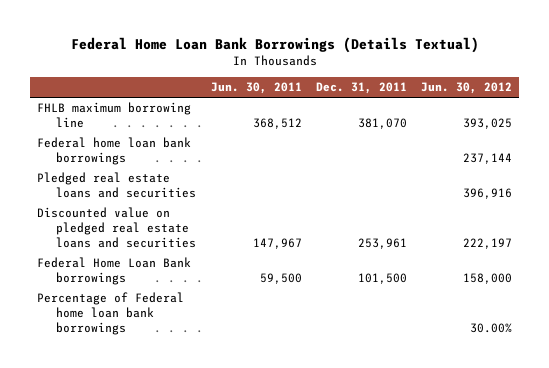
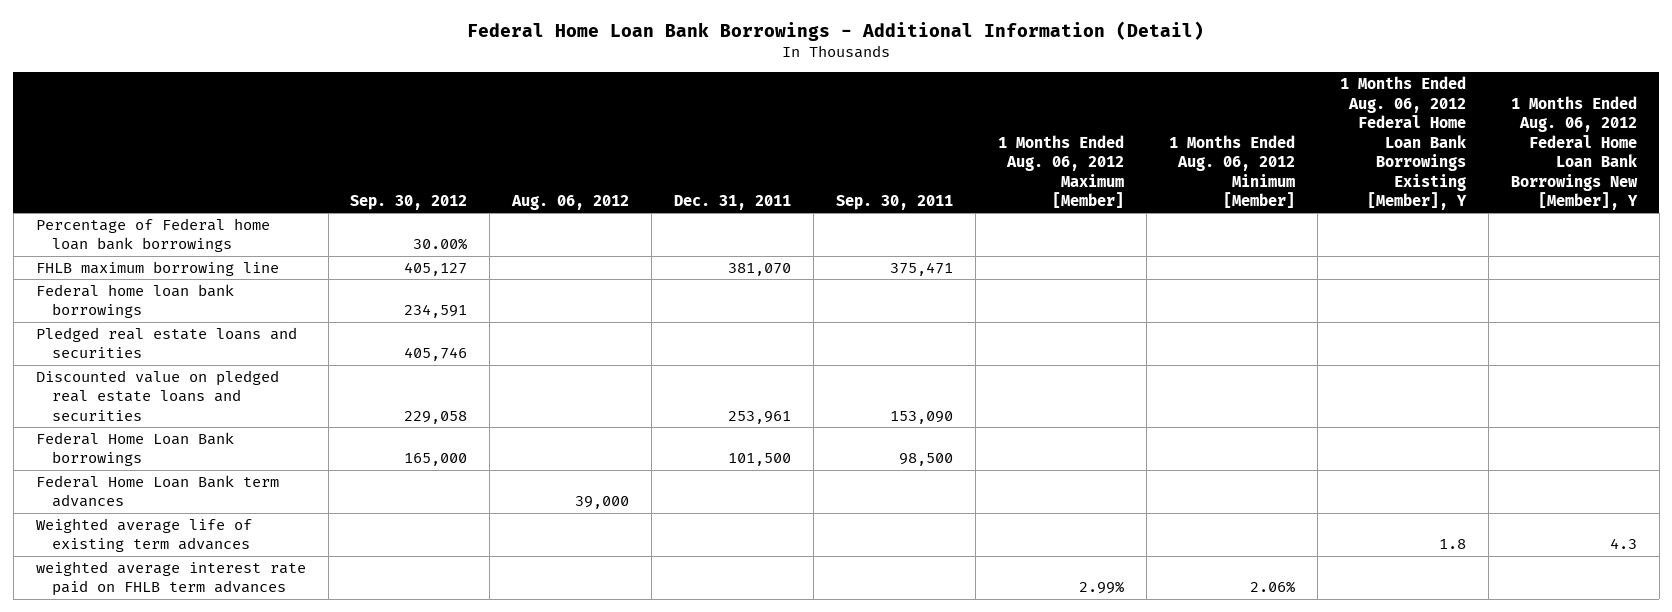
- Federal Home Loan Bank Borrowings (Details Textual)
+ Federal Home Loan Bank Borrowings - Additional Information (Detail)
- | Jun. 30, 2011 | Dec. 31, 2011 | Jun. 30, 2012
+ | Sep. 30, 2012 | Aug. 06, 2012 | Dec. 31, 2011 | Sep. 30, 2011 | 1 Months Ended Aug. 06, 2012 Maximum [Member] | 1 Months Ended Aug. 06, 2012 Minimum [Member] | 1 Months Ended Aug. 06, 2012 Federal Home Loan Bank Borrowings Existing [Member], Y | 1 Months Ended Aug. 06, 2012 Federal Home Loan Bank Borrowings New [Member], Y
moved up: Percentage of Federal home loan bank borrowings | 30.00% | | | | | | |
+ Federal Home Loan Bank term advances | | 39,000 | | | | | |
+ Weighted average life of existing term advances | | | | | | | 1.8 | 4.3
+ weighted average interest rate paid on FHLB term advances | | | | | 2.99% | 2.06% | |

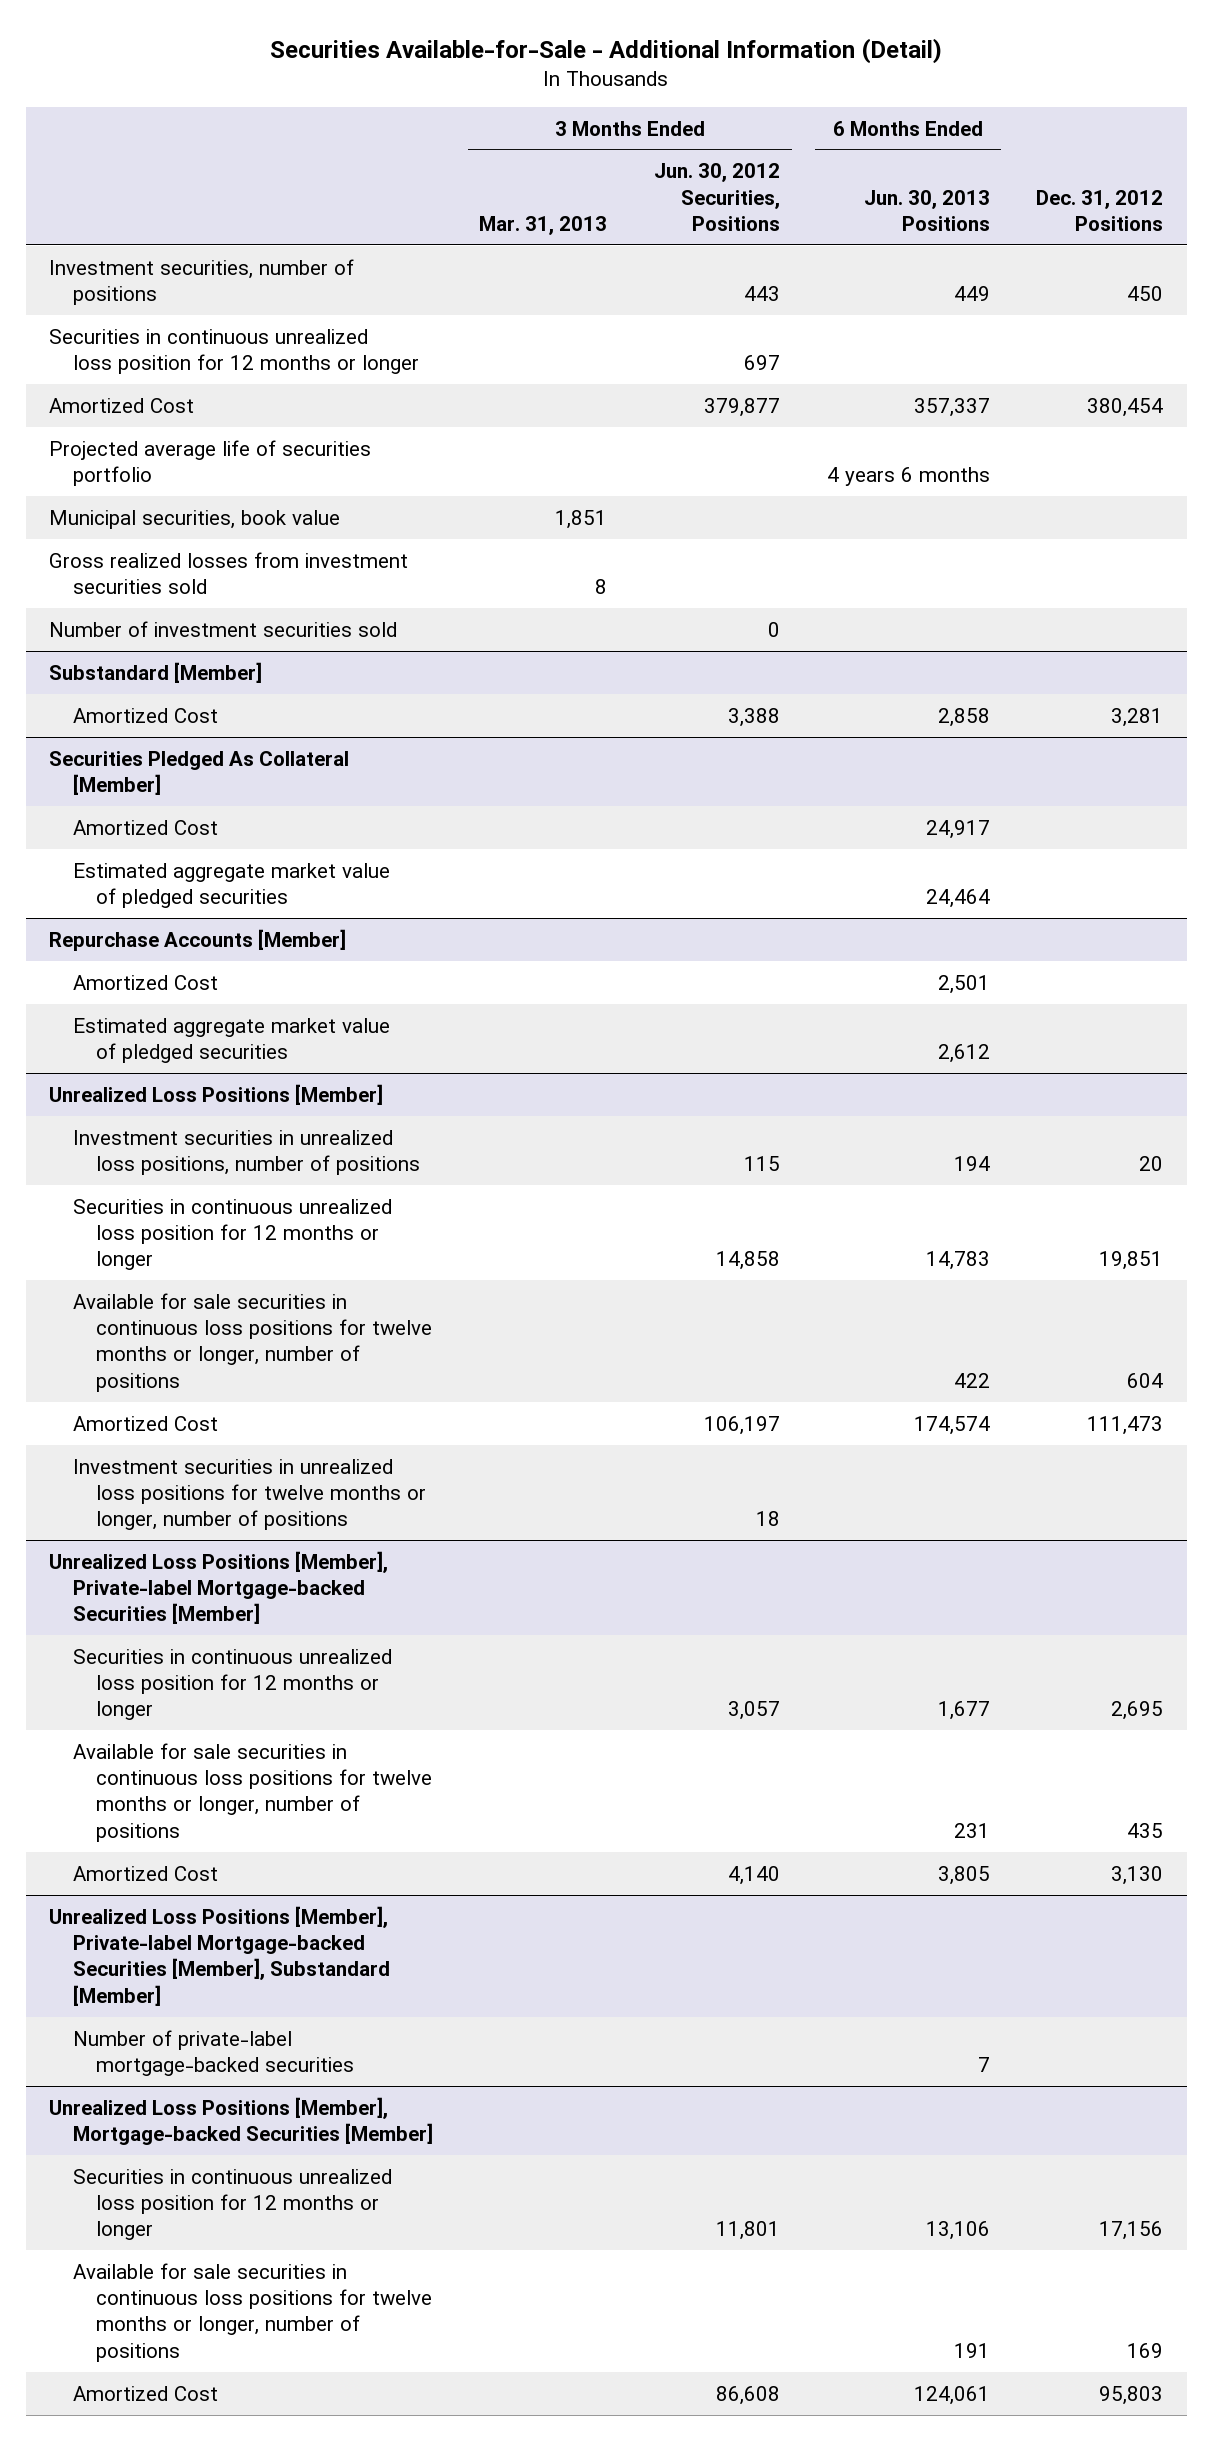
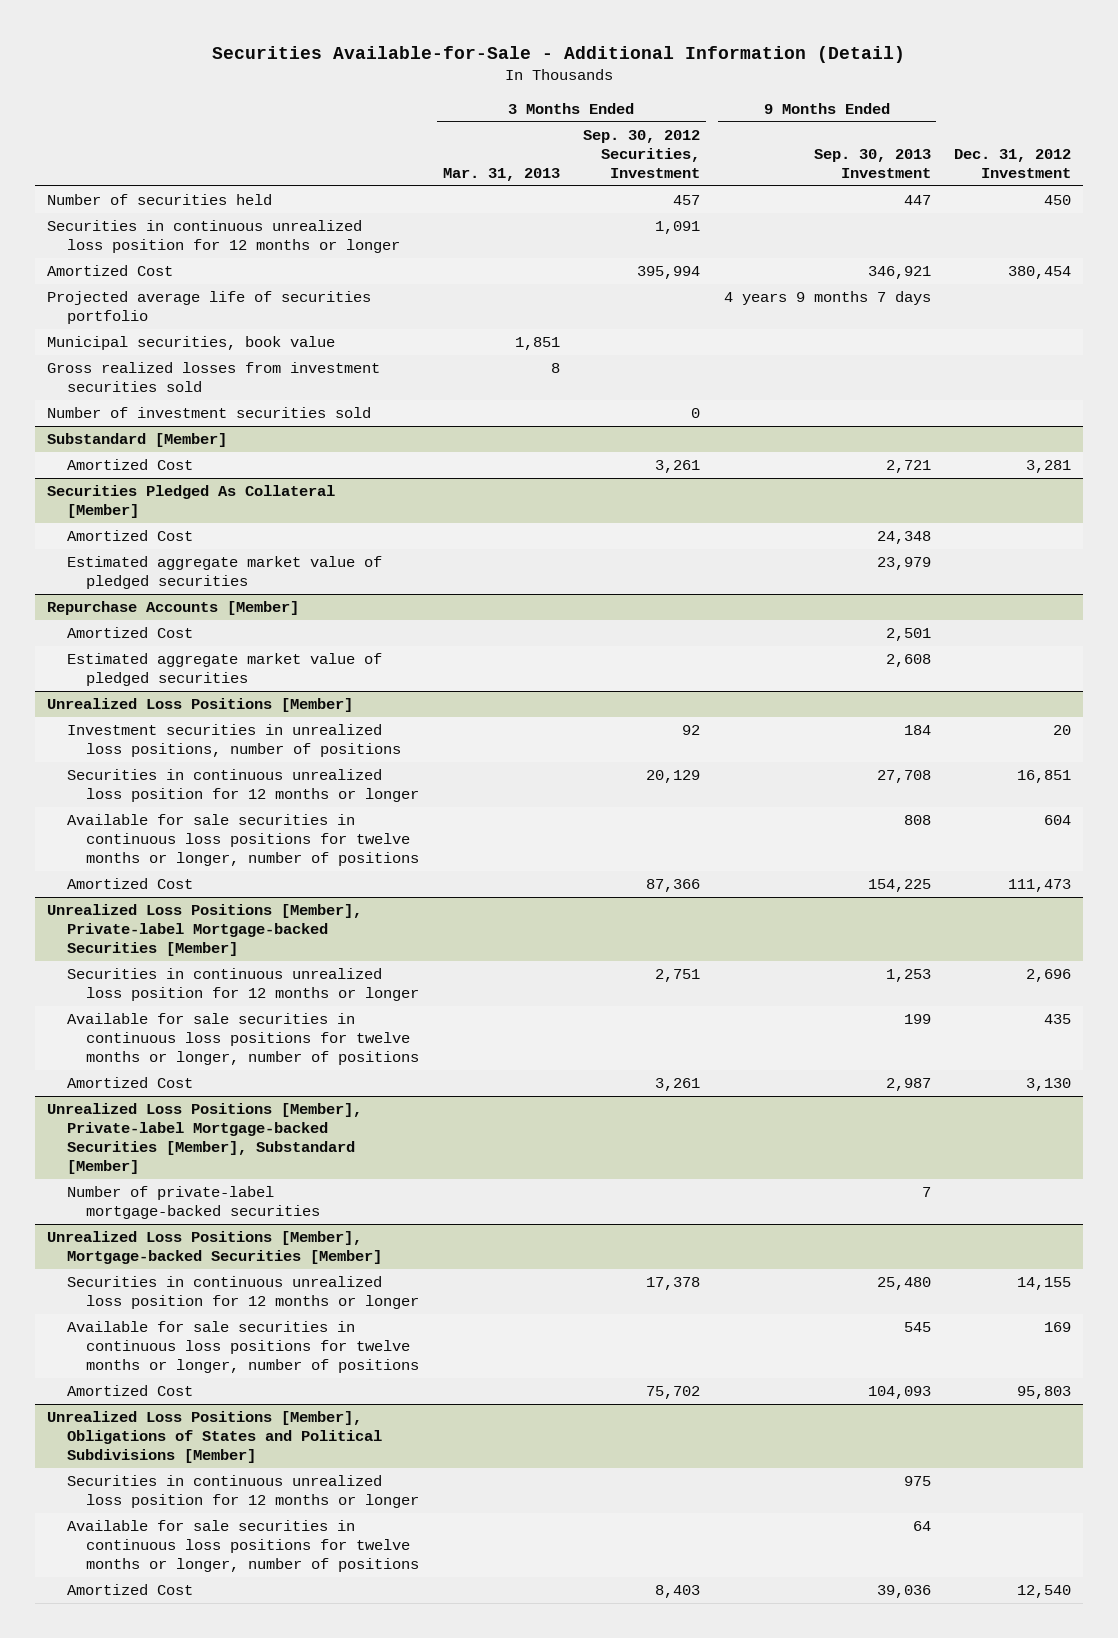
- | 3 Months Ended Mar. 31, 2013 | 3 Months Ended Jun. 30, 2012 Securities, Positions | 6 Months Ended Jun. 30, 2013 Positions | Dec. 31, 2012 Positions
+ | 3 Months Ended Mar. 31, 2013 | 3 Months Ended Sep. 30, 2012 Securities, Investment | 9 Months Ended Sep. 30, 2013 Investment | Dec. 31, 2012 Investment
- Investment securities, number of positions | | 443 | 449 | 450
+ Number of securities held | | 457 | 447 | 450
@ Unrealized Loss Positions [Member]
- Investment securities in unrealized loss positions for twelve months or longer, number of positions | | 18 | |
+ Unrealized Loss Positions [Member], Obligations of States and Political Subdivisions [Member]
+ Securities in continuous unrealized loss position for 12 months or longer | | | 975 |
+ Available for sale securities in continuous loss positions for twelve months or longer, number of positions | | | 64 |
+ Amortized Cost | | 8,403 | 39,036 | 12,540

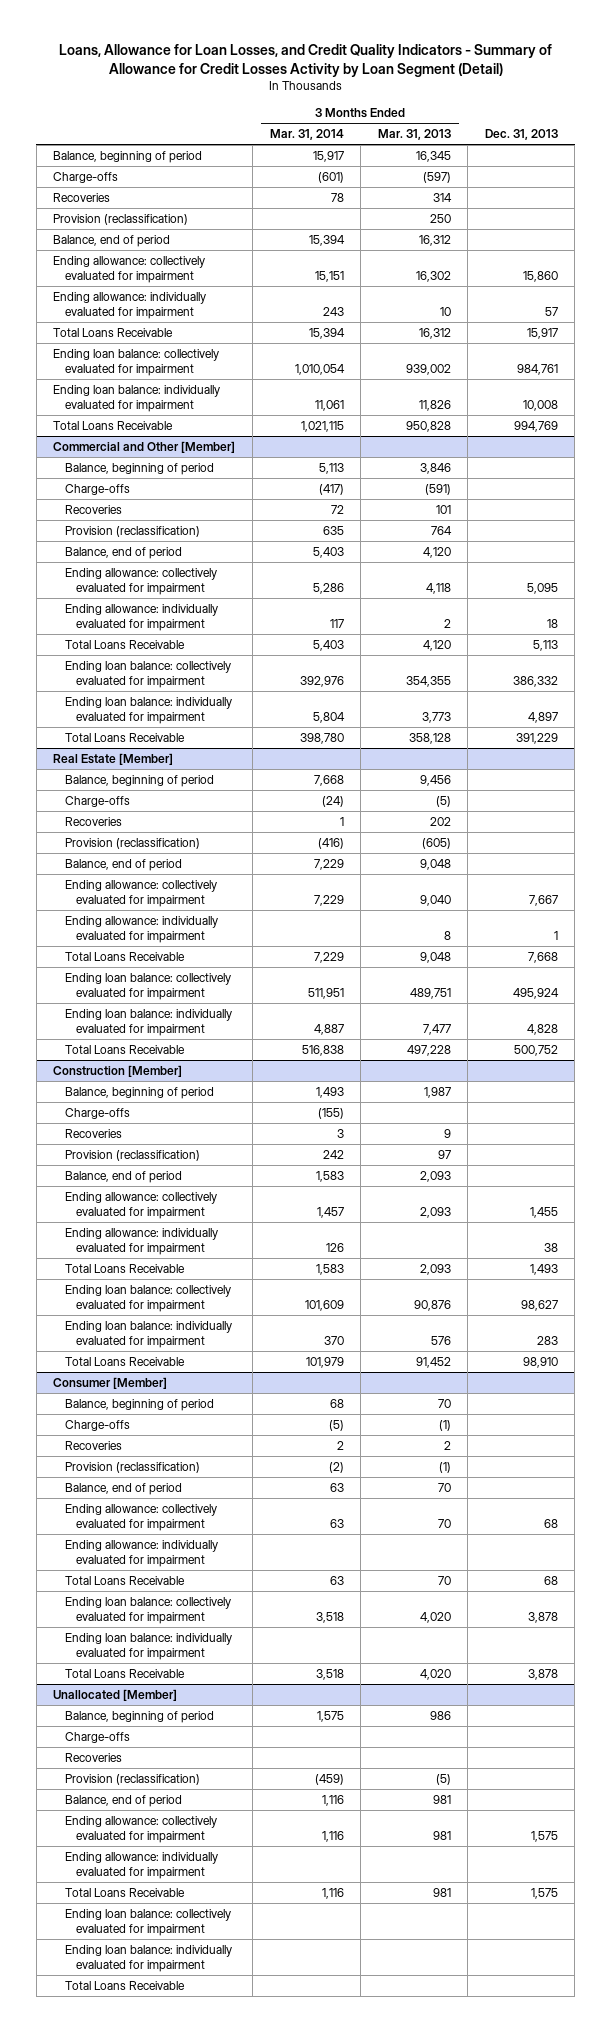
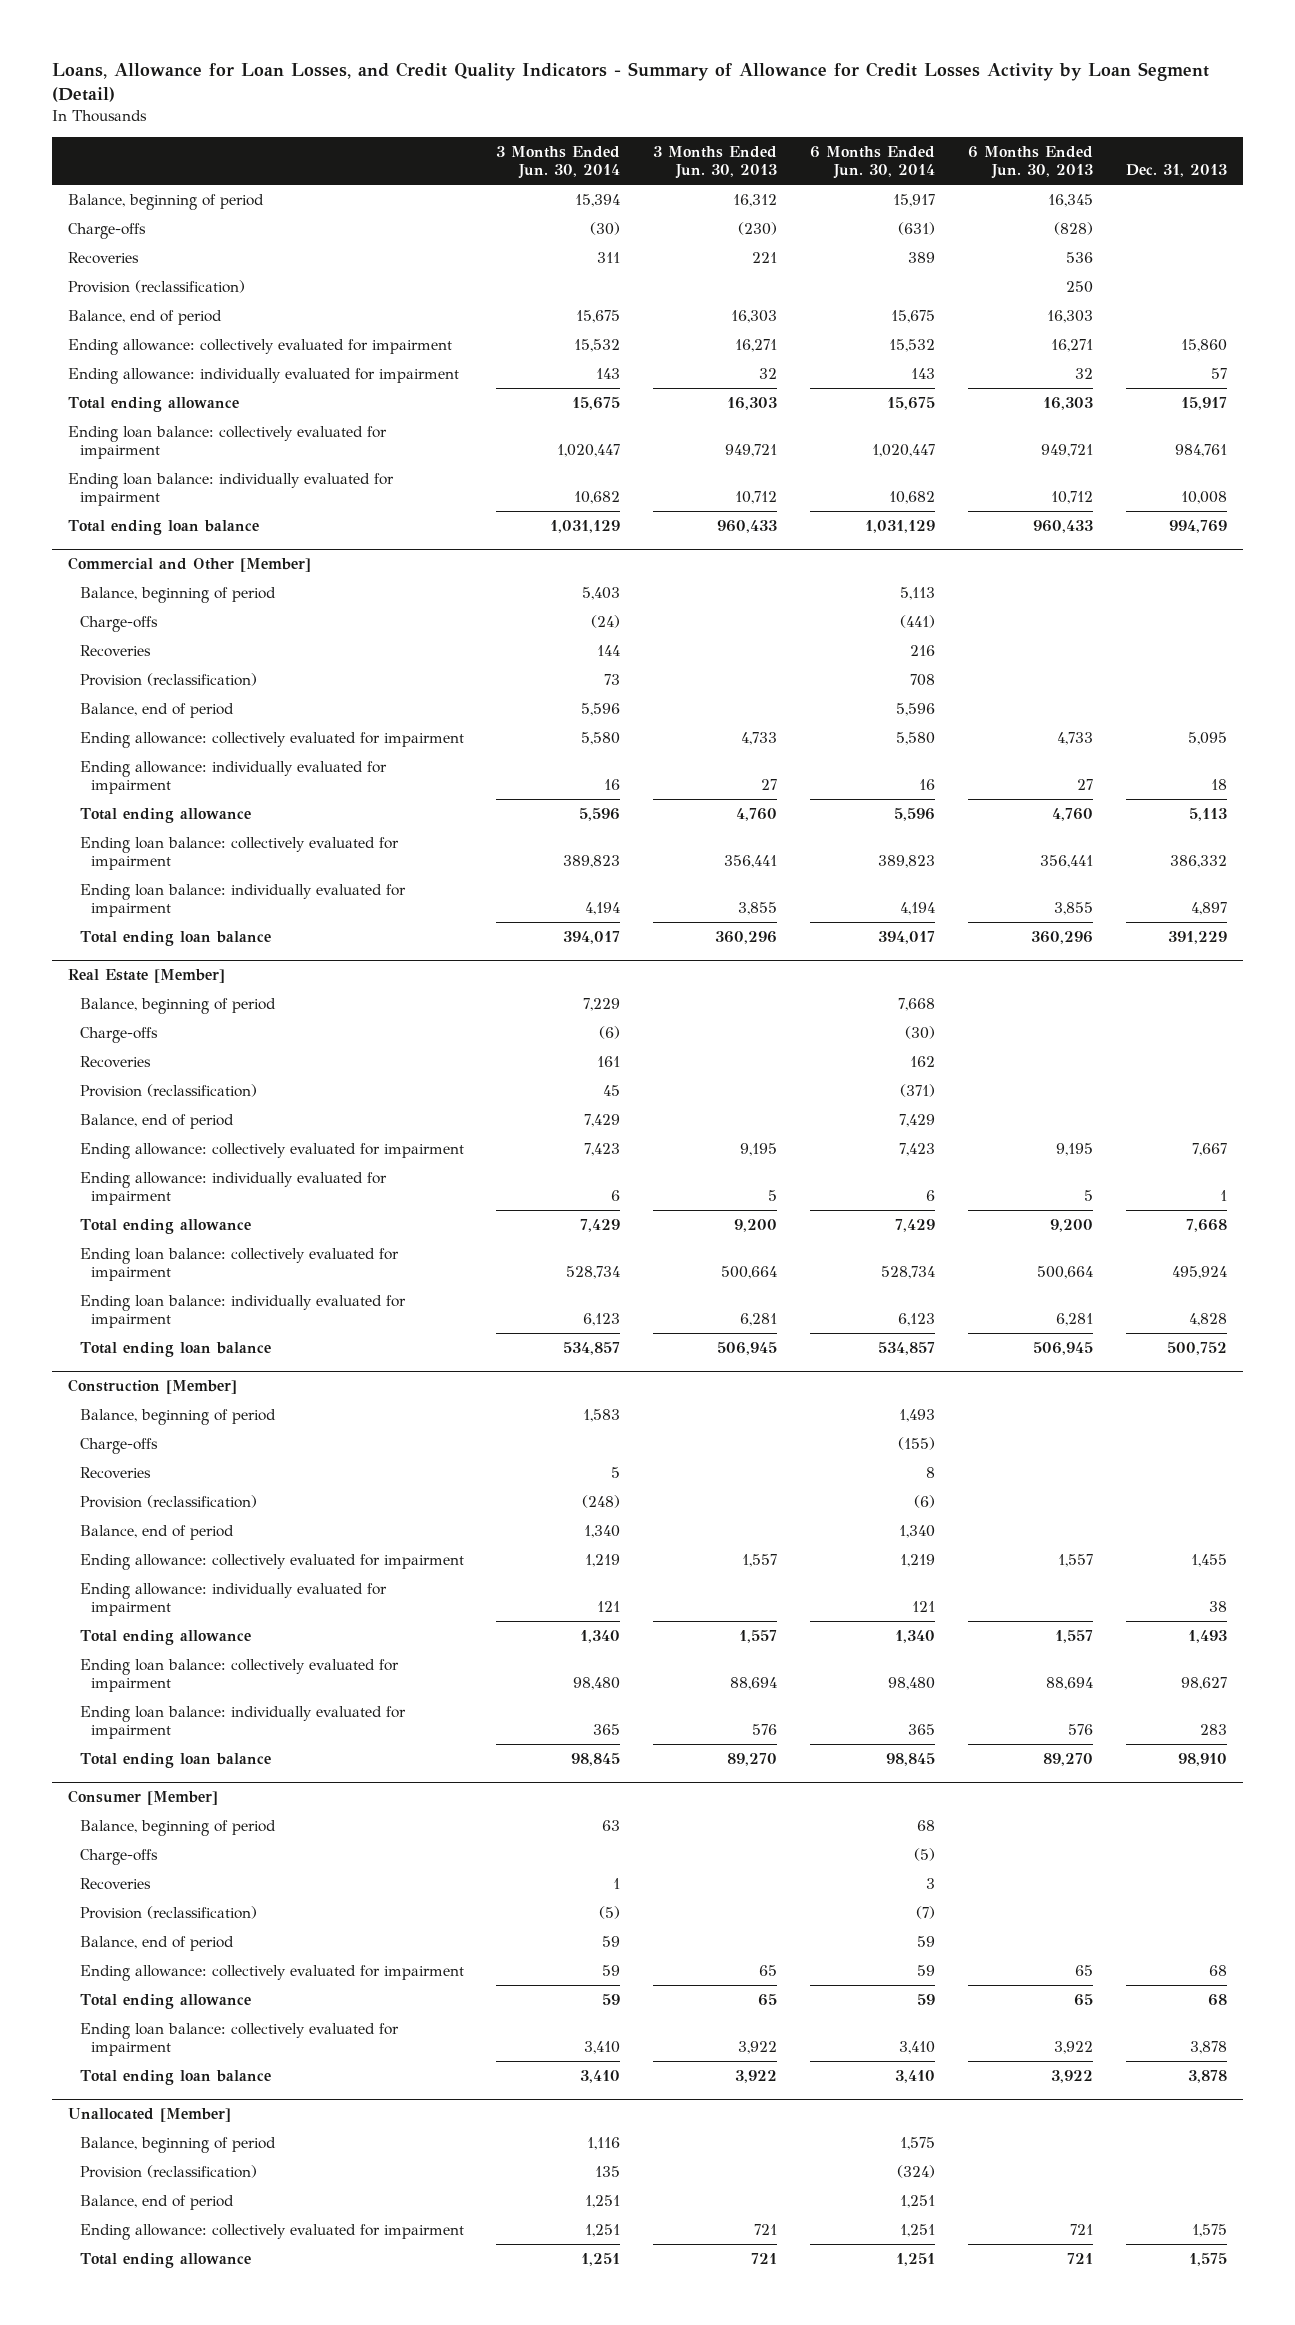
- | 3 Months Ended Mar. 31, 2014 | 3 Months Ended Mar. 31, 2013 | Dec. 31, 2013
+ | 3 Months Ended Jun. 30, 2014 | 3 Months Ended Jun. 30, 2013 | 6 Months Ended Jun. 30, 2014 | 6 Months Ended Jun. 30, 2013 | Dec. 31, 2013
- Total Loans Receivable | 15,394 | 16,312 | 15,917
+ Total ending allowance | 15,675 | 16,303 | 15,675 | 16,303 | 15,917
- Total Loans Receivable | 1,021,115 | 950,828 | 994,769
+ Total ending loan balance | 1,031,129 | 960,433 | 1,031,129 | 960,433 | 994,769
@ Commercial and Other [Member]
- Total Loans Receivable | 5,403 | 4,120 | 5,113
+ Total ending allowance | 5,596 | 4,760 | 5,596 | 4,760 | 5,113
- Total Loans Receivable | 398,780 | 358,128 | 391,229
+ Total ending loan balance | 394,017 | 360,296 | 394,017 | 360,296 | 391,229
@ Real Estate [Member]
- Total Loans Receivable | 7,229 | 9,048 | 7,668
+ Total ending allowance | 7,429 | 9,200 | 7,429 | 9,200 | 7,668
- Total Loans Receivable | 516,838 | 497,228 | 500,752
+ Total ending loan balance | 534,857 | 506,945 | 534,857 | 506,945 | 500,752
@ Construction [Member]
- Total Loans Receivable | 1,583 | 2,093 | 1,493
+ Total ending allowance | 1,340 | 1,557 | 1,340 | 1,557 | 1,493
- Total Loans Receivable | 101,979 | 91,452 | 98,910
+ Total ending loan balance | 98,845 | 89,270 | 98,845 | 89,270 | 98,910
@ Consumer [Member]
- Ending allowance: individually evaluated for impairment
- Total Loans Receivable | 63 | 70 | 68
+ Total ending allowance | 59 | 65 | 59 | 65 | 68
- Ending loan balance: individually evaluated for impairment
- Total Loans Receivable | 3,518 | 4,020 | 3,878
+ Total ending loan balance | 3,410 | 3,922 | 3,410 | 3,922 | 3,878
@ Unallocated [Member]
- Charge-offs
- Recoveries
- Ending allowance: individually evaluated for impairment
- Total Loans Receivable | 1,116 | 981 | 1,575
- Ending loan balance: collectively evaluated for impairment
- Ending loan balance: individually evaluated for impairment
- Total Loans Receivable
+ Total ending allowance | 1,251 | 721 | 1,251 | 721 | 1,575

